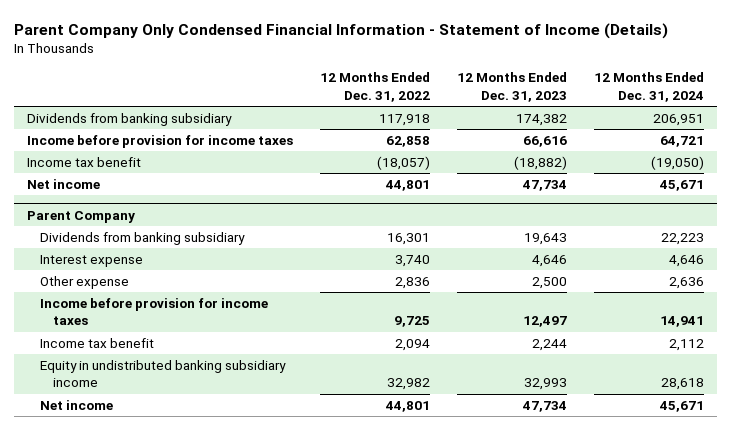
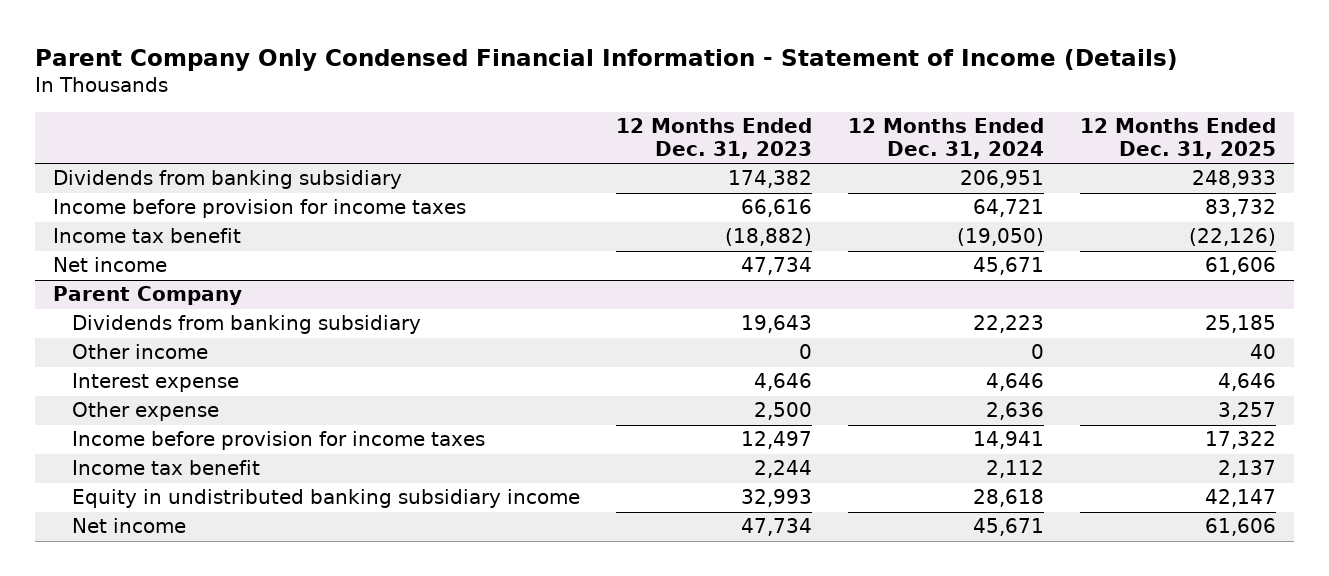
- | 12 Months Ended Dec. 31, 2022 | 12 Months Ended Dec. 31, 2023 | 12 Months Ended Dec. 31, 2024
+ | 12 Months Ended Dec. 31, 2023 | 12 Months Ended Dec. 31, 2024 | 12 Months Ended Dec. 31, 2025
@ Parent Company
+ Other income | 0 | 0 | 40

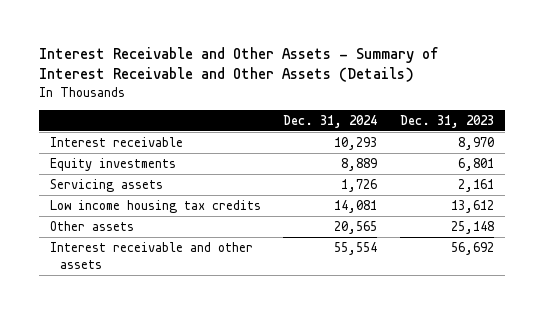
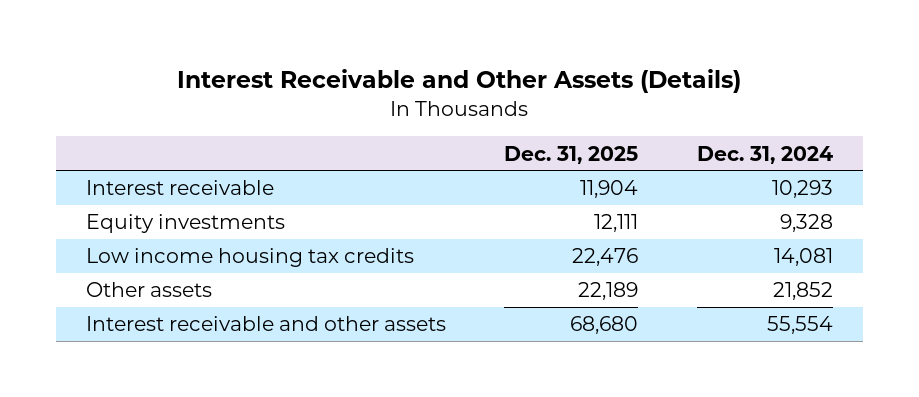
- Interest Receivable and Other Assets - Summary of Interest Receivable and Other Assets (Details)
+ Interest Receivable and Other Assets (Details)
- | Dec. 31, 2024 | Dec. 31, 2023
+ | Dec. 31, 2025 | Dec. 31, 2024
- Equity investments | 8,889 | 6,801
- Servicing assets | 1,726 | 2,161
+ Equity investments | 12,111 | 9,328
- Other assets | 20,565 | 25,148
+ Other assets | 22,189 | 21,852

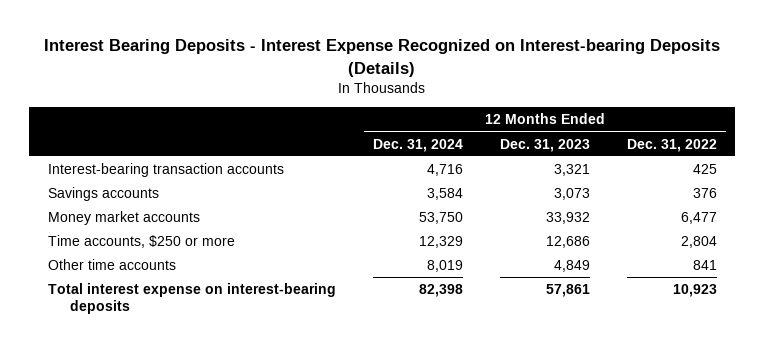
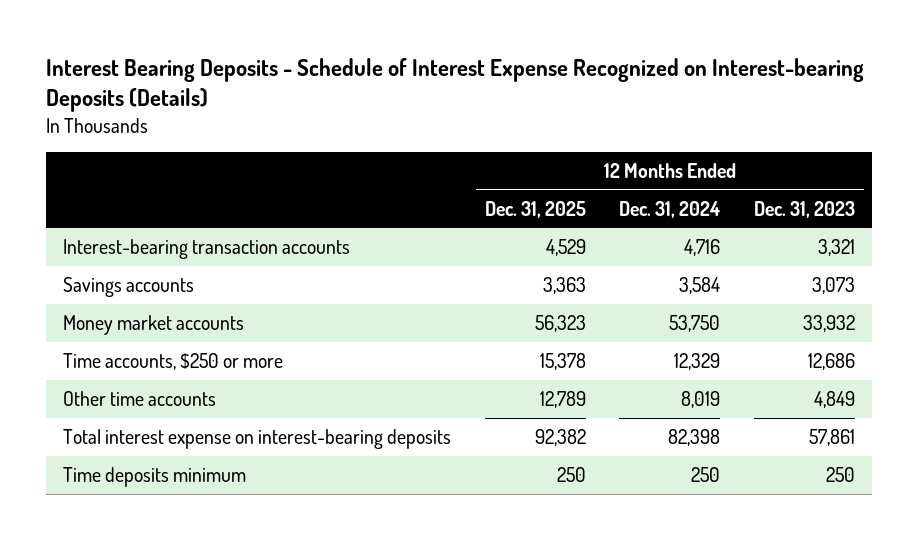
- Interest Bearing Deposits - Interest Expense Recognized on Interest-bearing Deposits (Details)
+ Interest Bearing Deposits - Schedule of Interest Expense Recognized on Interest-bearing Deposits (Details)
- | 12 Months Ended Dec. 31, 2024 | 12 Months Ended Dec. 31, 2023 | 12 Months Ended Dec. 31, 2022
+ | 12 Months Ended Dec. 31, 2025 | 12 Months Ended Dec. 31, 2024 | 12 Months Ended Dec. 31, 2023
+ Time deposits minimum | 250 | 250 | 250

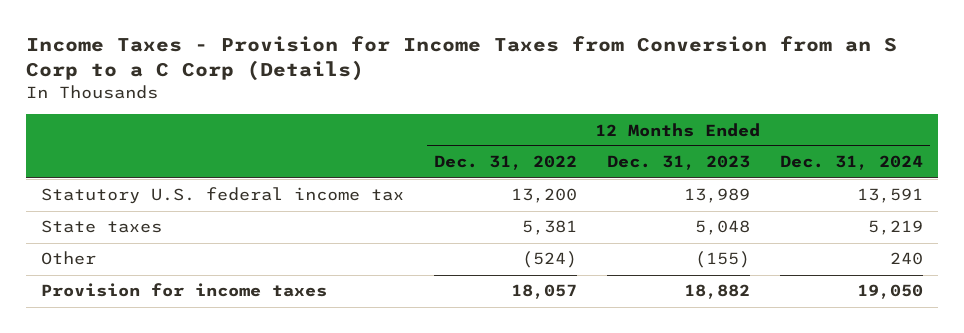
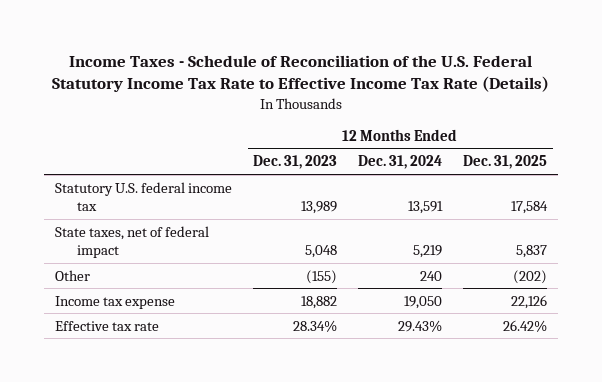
- Income Taxes - Provision for Income Taxes from Conversion from an S Corp to a C Corp (Details)
+ Income Taxes - Schedule of Reconciliation of the U.S. Federal Statutory Income Tax Rate to Effective Income Tax Rate (Details)
- | 12 Months Ended Dec. 31, 2022 | 12 Months Ended Dec. 31, 2023 | 12 Months Ended Dec. 31, 2024
+ | 12 Months Ended Dec. 31, 2023 | 12 Months Ended Dec. 31, 2024 | 12 Months Ended Dec. 31, 2025
- State taxes | 5,381 | 5,048 | 5,219
+ State taxes, net of federal impact | 5,048 | 5,219 | 5,837
- Provision for income taxes | 18,057 | 18,882 | 19,050
+ Income tax expense | 18,882 | 19,050 | 22,126
+ Effective tax rate | 28.34% | 29.43% | 26.42%

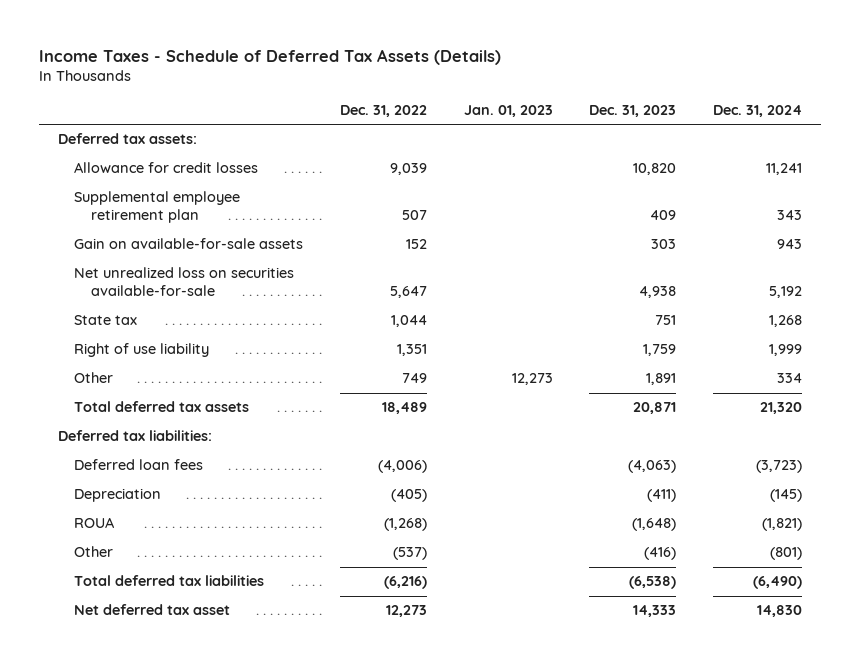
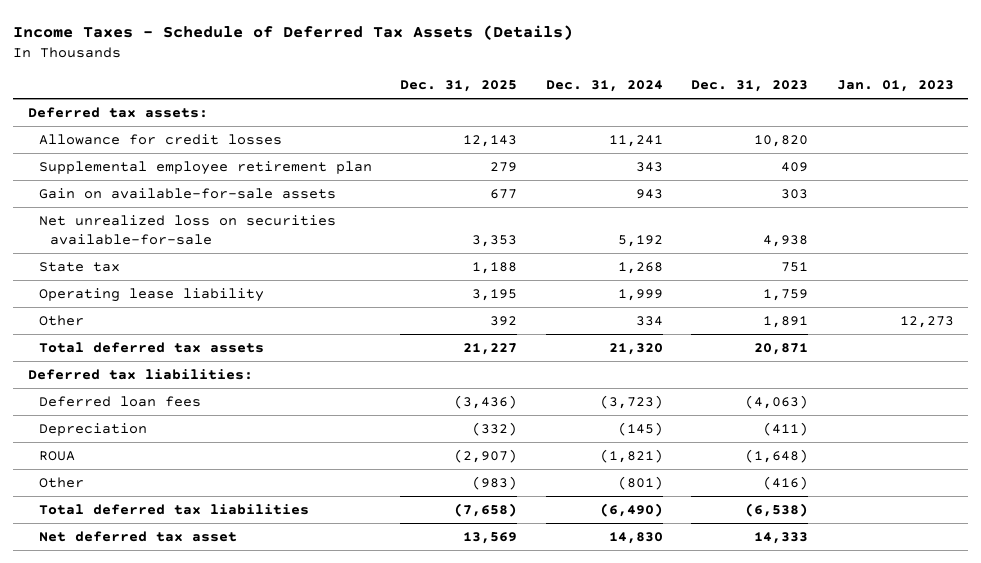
- | Dec. 31, 2022 | Jan. 01, 2023 | Dec. 31, 2023 | Dec. 31, 2024
+ | Dec. 31, 2025 | Dec. 31, 2024 | Dec. 31, 2023 | Jan. 01, 2023
- Right of use liability | 1,351 | | 1,759 | 1,999
+ Operating lease liability | 3,195 | 1,999 | 1,759 |

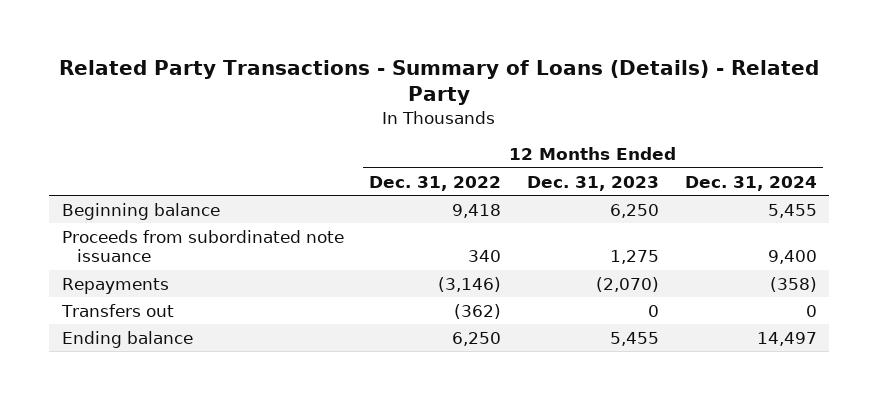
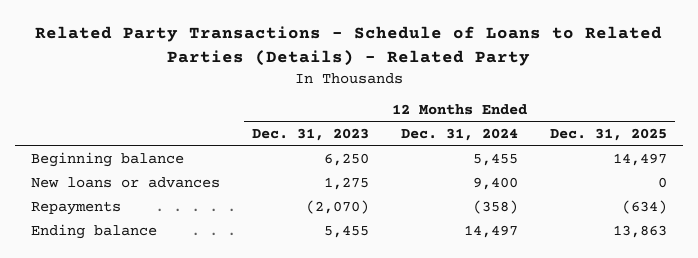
- Related Party Transactions - Summary of Loans (Details) - Related Party
+ Related Party Transactions - Schedule of Loans to Related Parties (Details) - Related Party
- | 12 Months Ended Dec. 31, 2022 | 12 Months Ended Dec. 31, 2023 | 12 Months Ended Dec. 31, 2024
+ | 12 Months Ended Dec. 31, 2023 | 12 Months Ended Dec. 31, 2024 | 12 Months Ended Dec. 31, 2025
- Proceeds from subordinated note issuance | 340 | 1,275 | 9,400
+ New loans or advances | 1,275 | 9,400 | 0
- Transfers out | (362) | 0 | 0

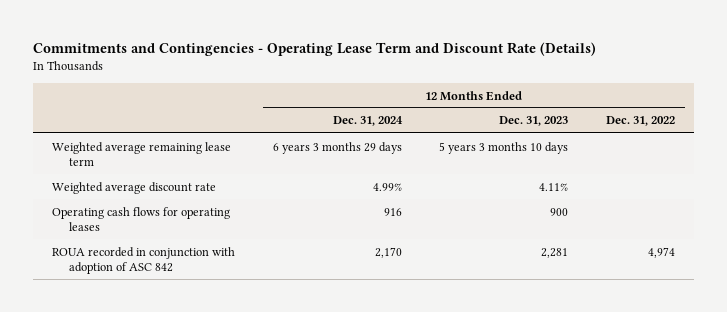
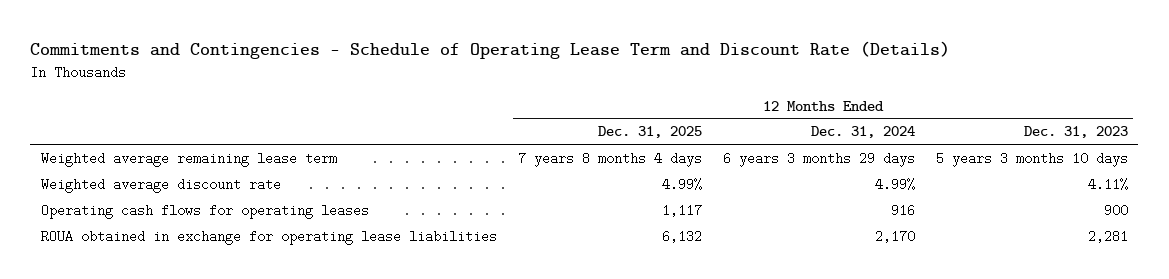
- Commitments and Contingencies - Operating Lease Term and Discount Rate (Details)
+ Commitments and Contingencies - Schedule of Operating Lease Term and Discount Rate (Details)
- | 12 Months Ended Dec. 31, 2024 | 12 Months Ended Dec. 31, 2023 | 12 Months Ended Dec. 31, 2022
+ | 12 Months Ended Dec. 31, 2025 | 12 Months Ended Dec. 31, 2024 | 12 Months Ended Dec. 31, 2023
- ROUA recorded in conjunction with adoption of ASC 842 | 2,170 | 2,281 | 4,974
+ ROUA obtained in exchange for operating lease liabilities | 6,132 | 2,170 | 2,281

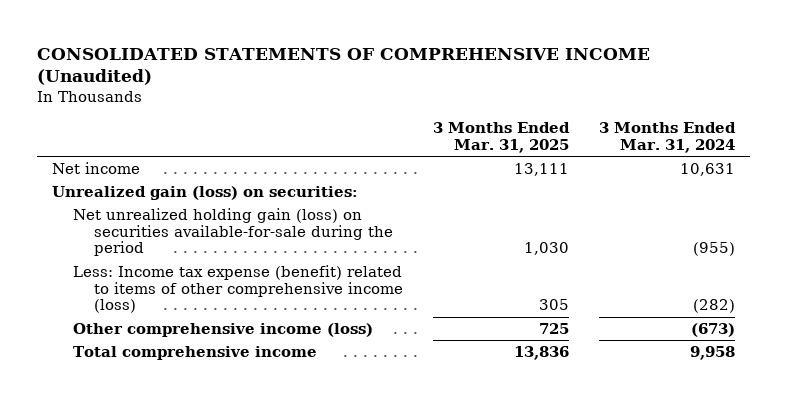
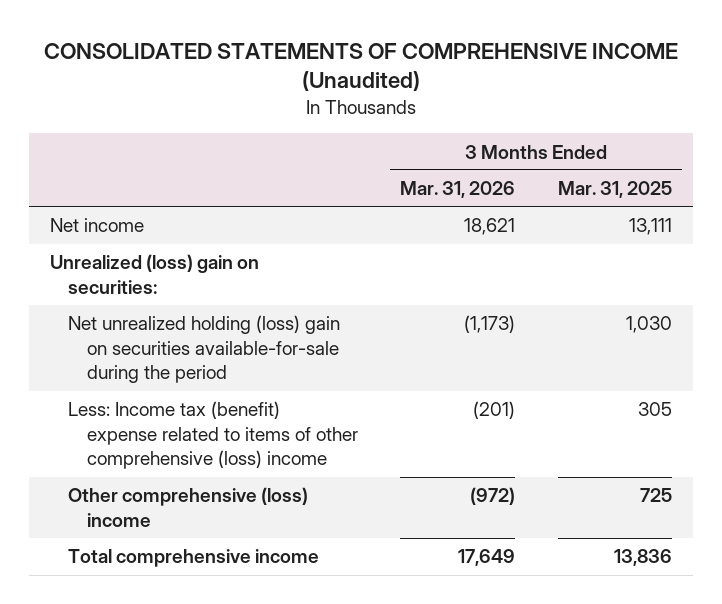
- | 3 Months Ended Mar. 31, 2025 | 3 Months Ended Mar. 31, 2024
+ | 3 Months Ended Mar. 31, 2026 | 3 Months Ended Mar. 31, 2025
- Unrealized gain (loss) on securities:
- Net unrealized holding gain (loss) on securities available-for-sale during the period | 1,030 | (955)
- Less: Income tax expense (benefit) related to items of other comprehensive income (loss) | 305 | (282)
- Other comprehensive income (loss) | 725 | (673)
+ Unrealized (loss) gain on securities:
+ Net unrealized holding (loss) gain on securities available-for-sale during the period | (1,173) | 1,030
+ Less: Income tax (benefit) expense related to items of other comprehensive (loss) income | (201) | 305
+ Other comprehensive (loss) income | (972) | 725

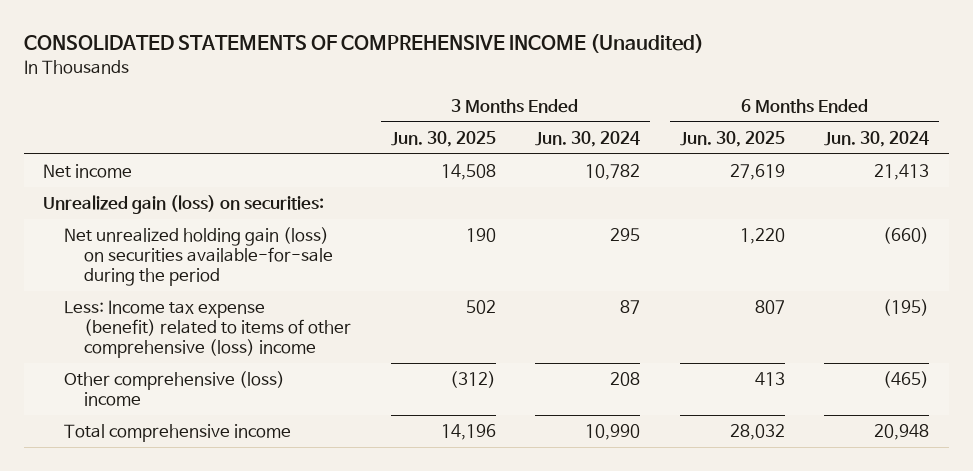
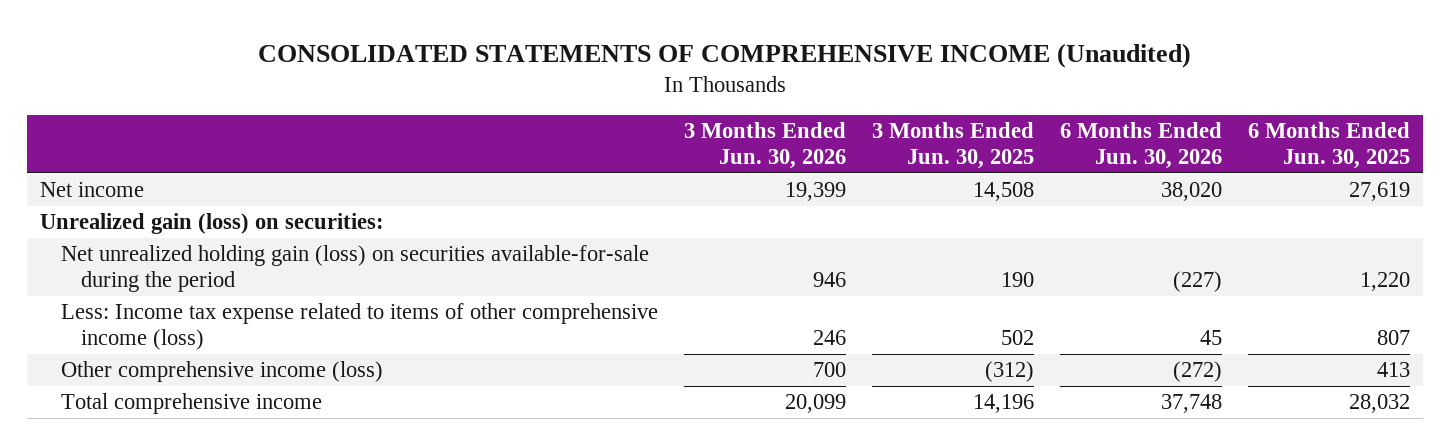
- | 3 Months Ended Jun. 30, 2025 | 3 Months Ended Jun. 30, 2024 | 6 Months Ended Jun. 30, 2025 | 6 Months Ended Jun. 30, 2024
+ | 3 Months Ended Jun. 30, 2026 | 3 Months Ended Jun. 30, 2025 | 6 Months Ended Jun. 30, 2026 | 6 Months Ended Jun. 30, 2025
- Less: Income tax expense (benefit) related to items of other comprehensive (loss) income | 502 | 87 | 807 | (195)
- Other comprehensive (loss) income | (312) | 208 | 413 | (465)
+ Less: Income tax expense related to items of other comprehensive income (loss) | 246 | 502 | 45 | 807
+ Other comprehensive income (loss) | 700 | (312) | (272) | 413

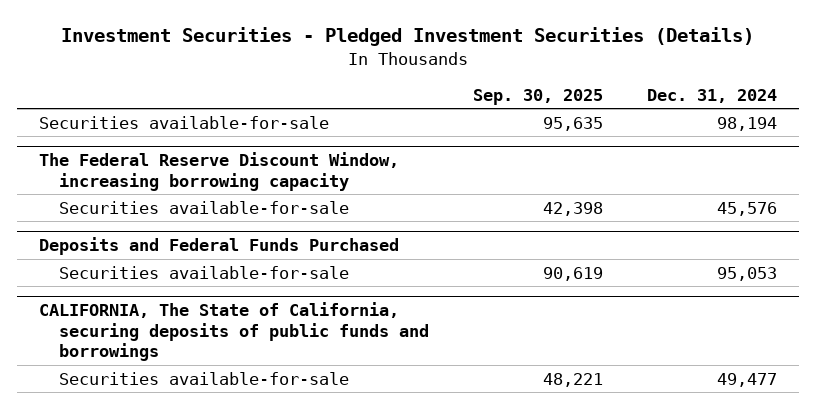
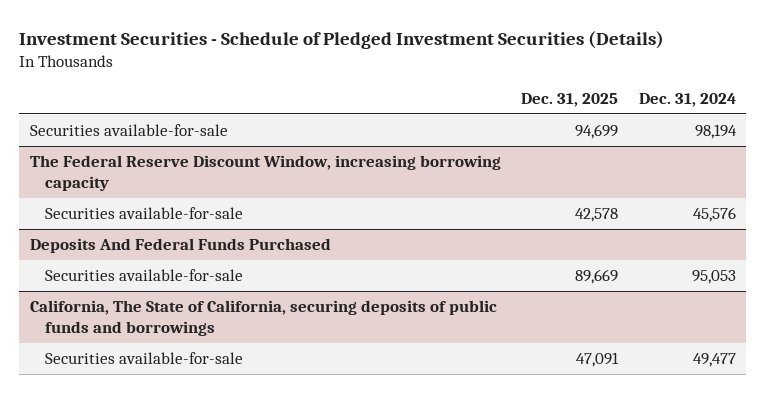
- Investment Securities - Pledged Investment Securities (Details)
+ Investment Securities - Schedule of Pledged Investment Securities (Details)
- | Sep. 30, 2025 | Dec. 31, 2024
+ | Dec. 31, 2025 | Dec. 31, 2024
- Deposits and Federal Funds Purchased
+ Deposits And Federal Funds Purchased
- CALIFORNIA, The State of California, securing deposits of public funds and borrowings
+ California, The State of California, securing deposits of public funds and borrowings

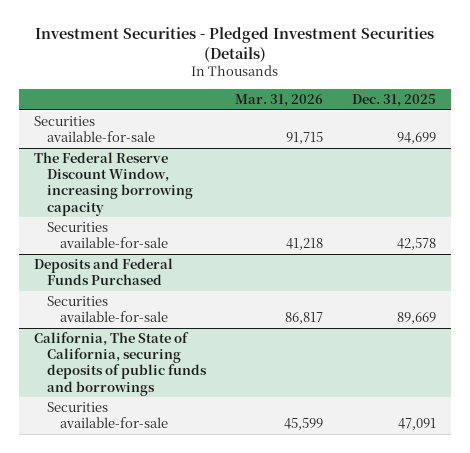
- Investment Securities - Schedule of Pledged Investment Securities (Details)
+ Investment Securities - Pledged Investment Securities (Details)
- | Dec. 31, 2025 | Dec. 31, 2024
+ | Mar. 31, 2026 | Dec. 31, 2025
- Deposits And Federal Funds Purchased
+ Deposits and Federal Funds Purchased

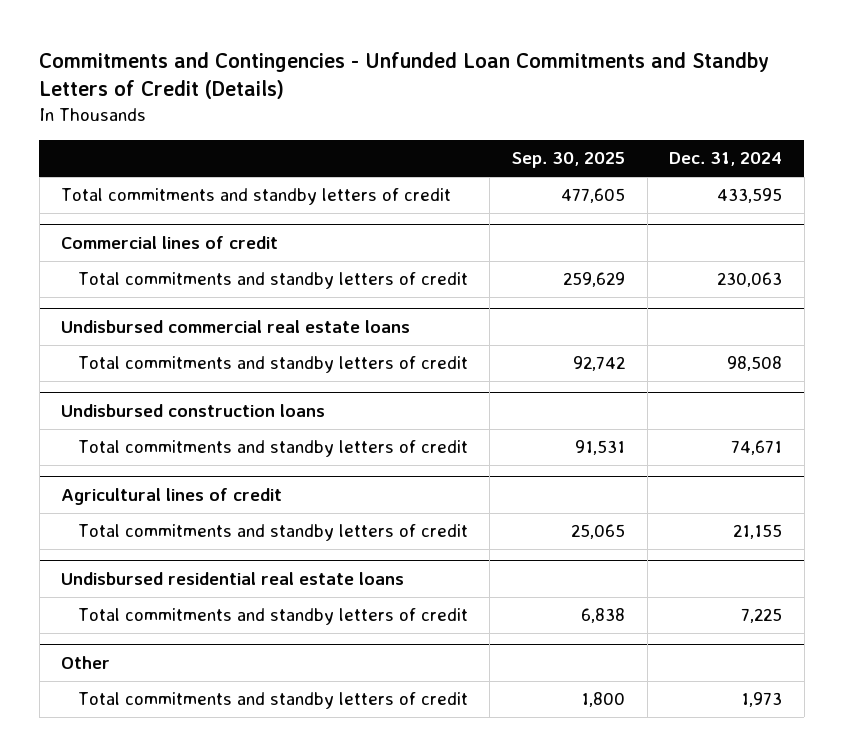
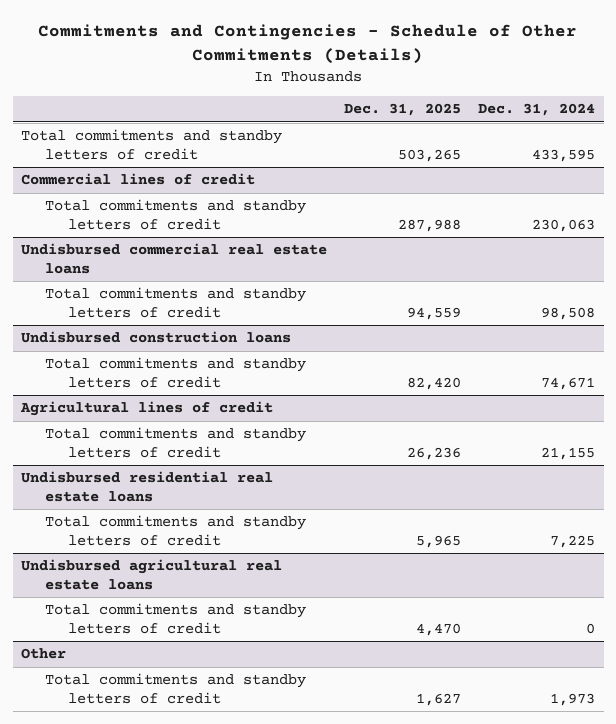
- Commitments and Contingencies - Unfunded Loan Commitments and Standby Letters of Credit (Details)
+ Commitments and Contingencies - Schedule of Other Commitments (Details)
- | Sep. 30, 2025 | Dec. 31, 2024
+ | Dec. 31, 2025 | Dec. 31, 2024
+ Undisbursed agricultural real estate loans
+ Total commitments and standby letters of credit | 4,470 | 0

